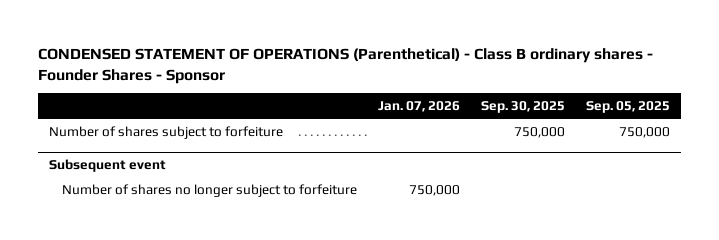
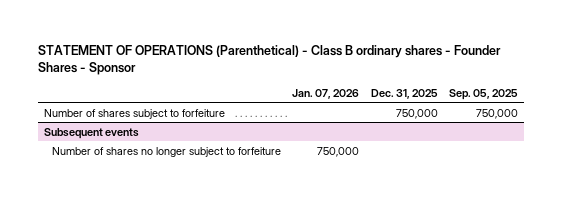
- CONDENSED STATEMENT OF OPERATIONS (Parenthetical) - Class B ordinary shares - Founder Shares - Sponsor
+ STATEMENT OF OPERATIONS (Parenthetical) - Class B ordinary shares - Founder Shares - Sponsor
- | Jan. 07, 2026 | Sep. 30, 2025 | Sep. 05, 2025
+ | Jan. 07, 2026 | Dec. 31, 2025 | Sep. 05, 2025
- Subsequent event
+ Subsequent events

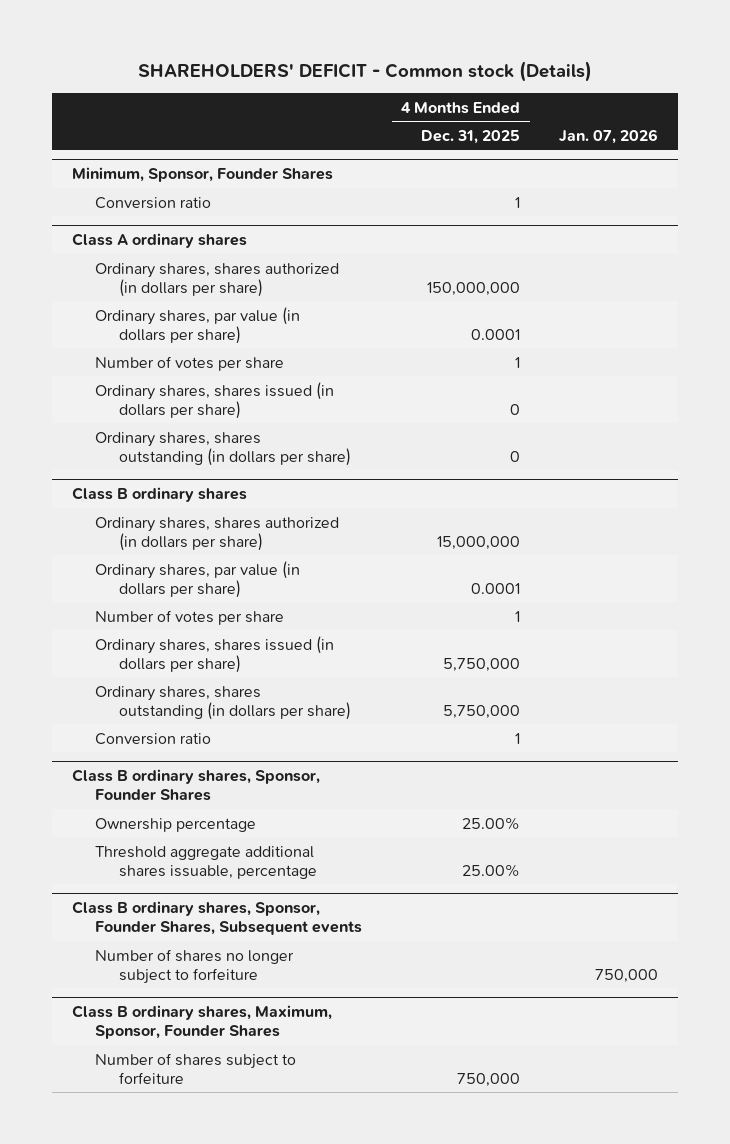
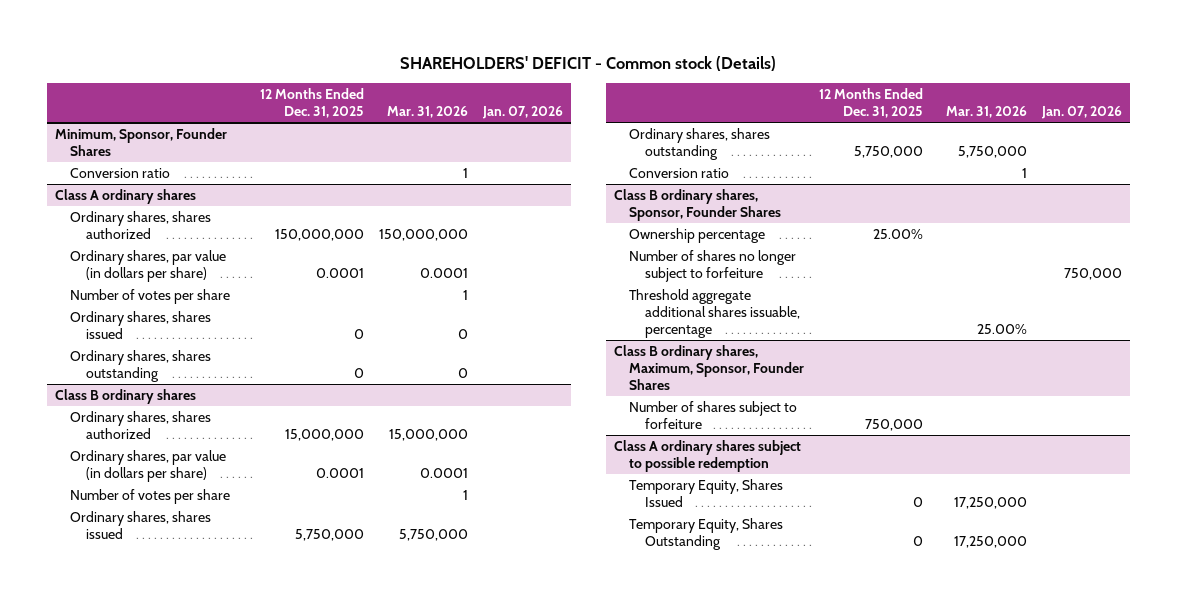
- | 4 Months Ended Dec. 31, 2025 | Jan. 07, 2026
+ | 12 Months Ended Dec. 31, 2025 | Mar. 31, 2026 | Jan. 07, 2026
@ Class A ordinary shares
- Ordinary shares, shares authorized (in dollars per share) | 150,000,000 |
+ Ordinary shares, shares authorized | 150,000,000 | 150,000,000 |
- Ordinary shares, shares issued (in dollars per share) | 0 |
- Ordinary shares, shares outstanding (in dollars per share) | 0 |
+ Ordinary shares, shares issued | 0 | 0 |
+ Ordinary shares, shares outstanding | 0 | 0 |
@ Class B ordinary shares
- Ordinary shares, shares authorized (in dollars per share) | 15,000,000 |
+ Ordinary shares, shares authorized | 15,000,000 | 15,000,000 |
- Ordinary shares, shares issued (in dollars per share) | 5,750,000 |
- Ordinary shares, shares outstanding (in dollars per share) | 5,750,000 |
+ Ordinary shares, shares issued | 5,750,000 | 5,750,000 |
+ Ordinary shares, shares outstanding | 5,750,000 | 5,750,000 |
@ Class B ordinary shares, Sponsor, Founder Shares
+ Number of shares no longer subject to forfeiture | | | 750,000
- Class B ordinary shares, Sponsor, Founder Shares, Subsequent events
- Number of shares no longer subject to forfeiture | | 750,000
+ Class A ordinary shares subject to possible redemption
+ Temporary Equity, Shares Issued | 0 | 17,250,000 |
+ Temporary Equity, Shares Outstanding | 0 | 17,250,000 |

